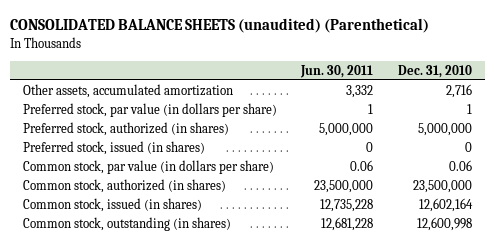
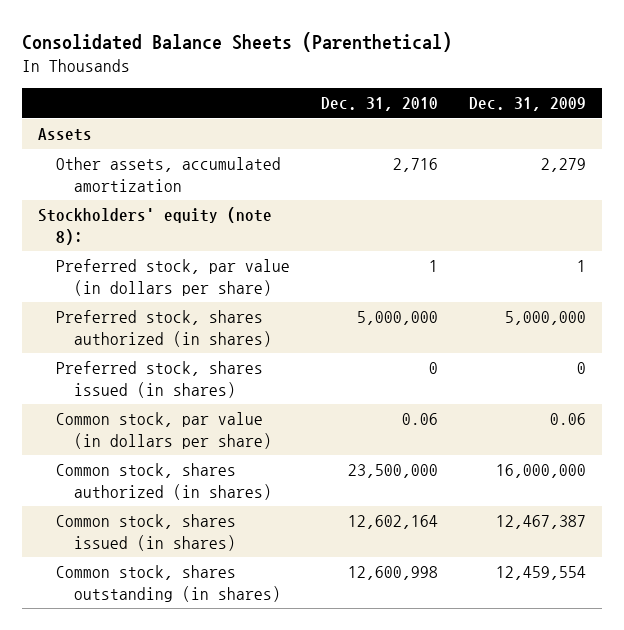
- CONSOLIDATED BALANCE SHEETS (unaudited) (Parenthetical)
+ Consolidated Balance Sheets (Parenthetical)
- | Jun. 30, 2011 | Dec. 31, 2010
+ | Dec. 31, 2010 | Dec. 31, 2009
+ Assets
+ Stockholders' equity (note 8):
- Preferred stock, authorized (in shares) | 5,000,000 | 5,000,000
- Preferred stock, issued (in shares) | 0 | 0
+ Preferred stock, shares authorized (in shares) | 5,000,000 | 5,000,000
+ Preferred stock, shares issued (in shares) | 0 | 0
- Common stock, authorized (in shares) | 23,500,000 | 23,500,000
- Common stock, issued (in shares) | 12,735,228 | 12,602,164
- Common stock, outstanding (in shares) | 12,681,228 | 12,600,998
+ Common stock, shares authorized (in shares) | 23,500,000 | 16,000,000
+ Common stock, shares issued (in shares) | 12,602,164 | 12,467,387
+ Common stock, shares outstanding (in shares) | 12,600,998 | 12,459,554

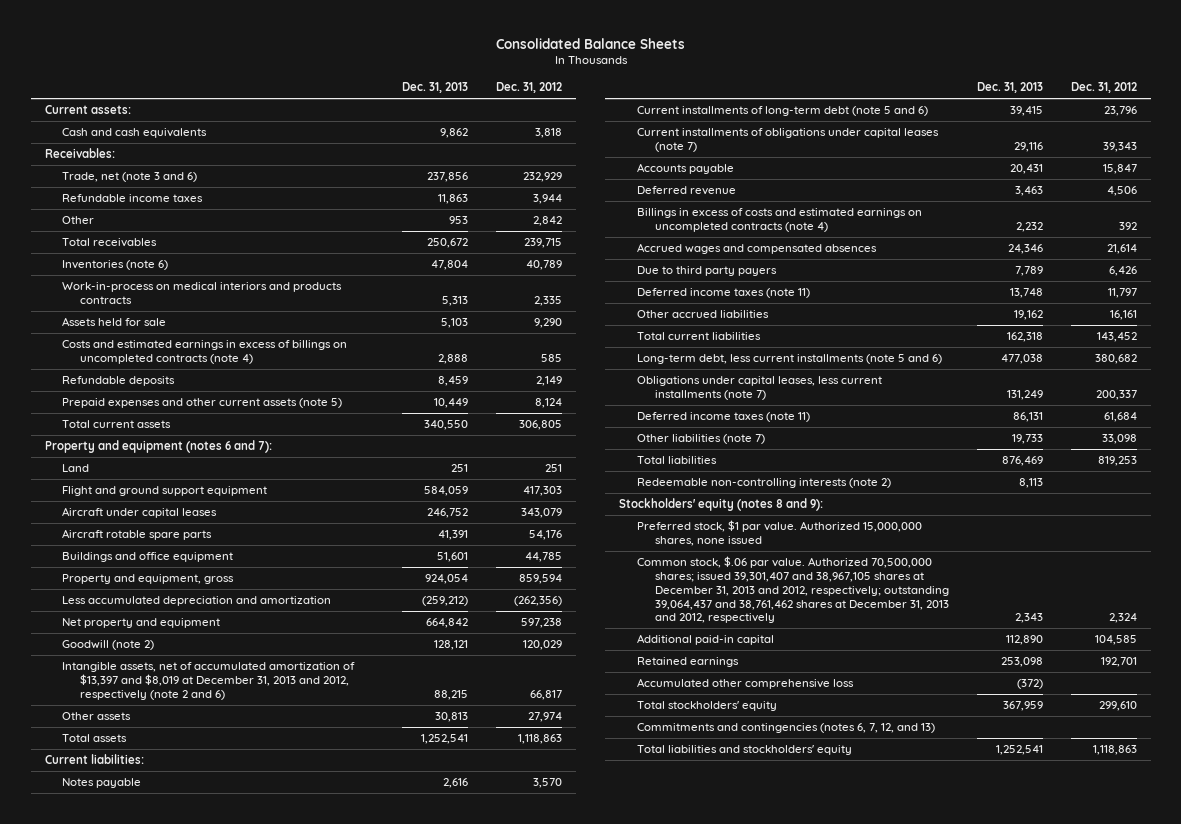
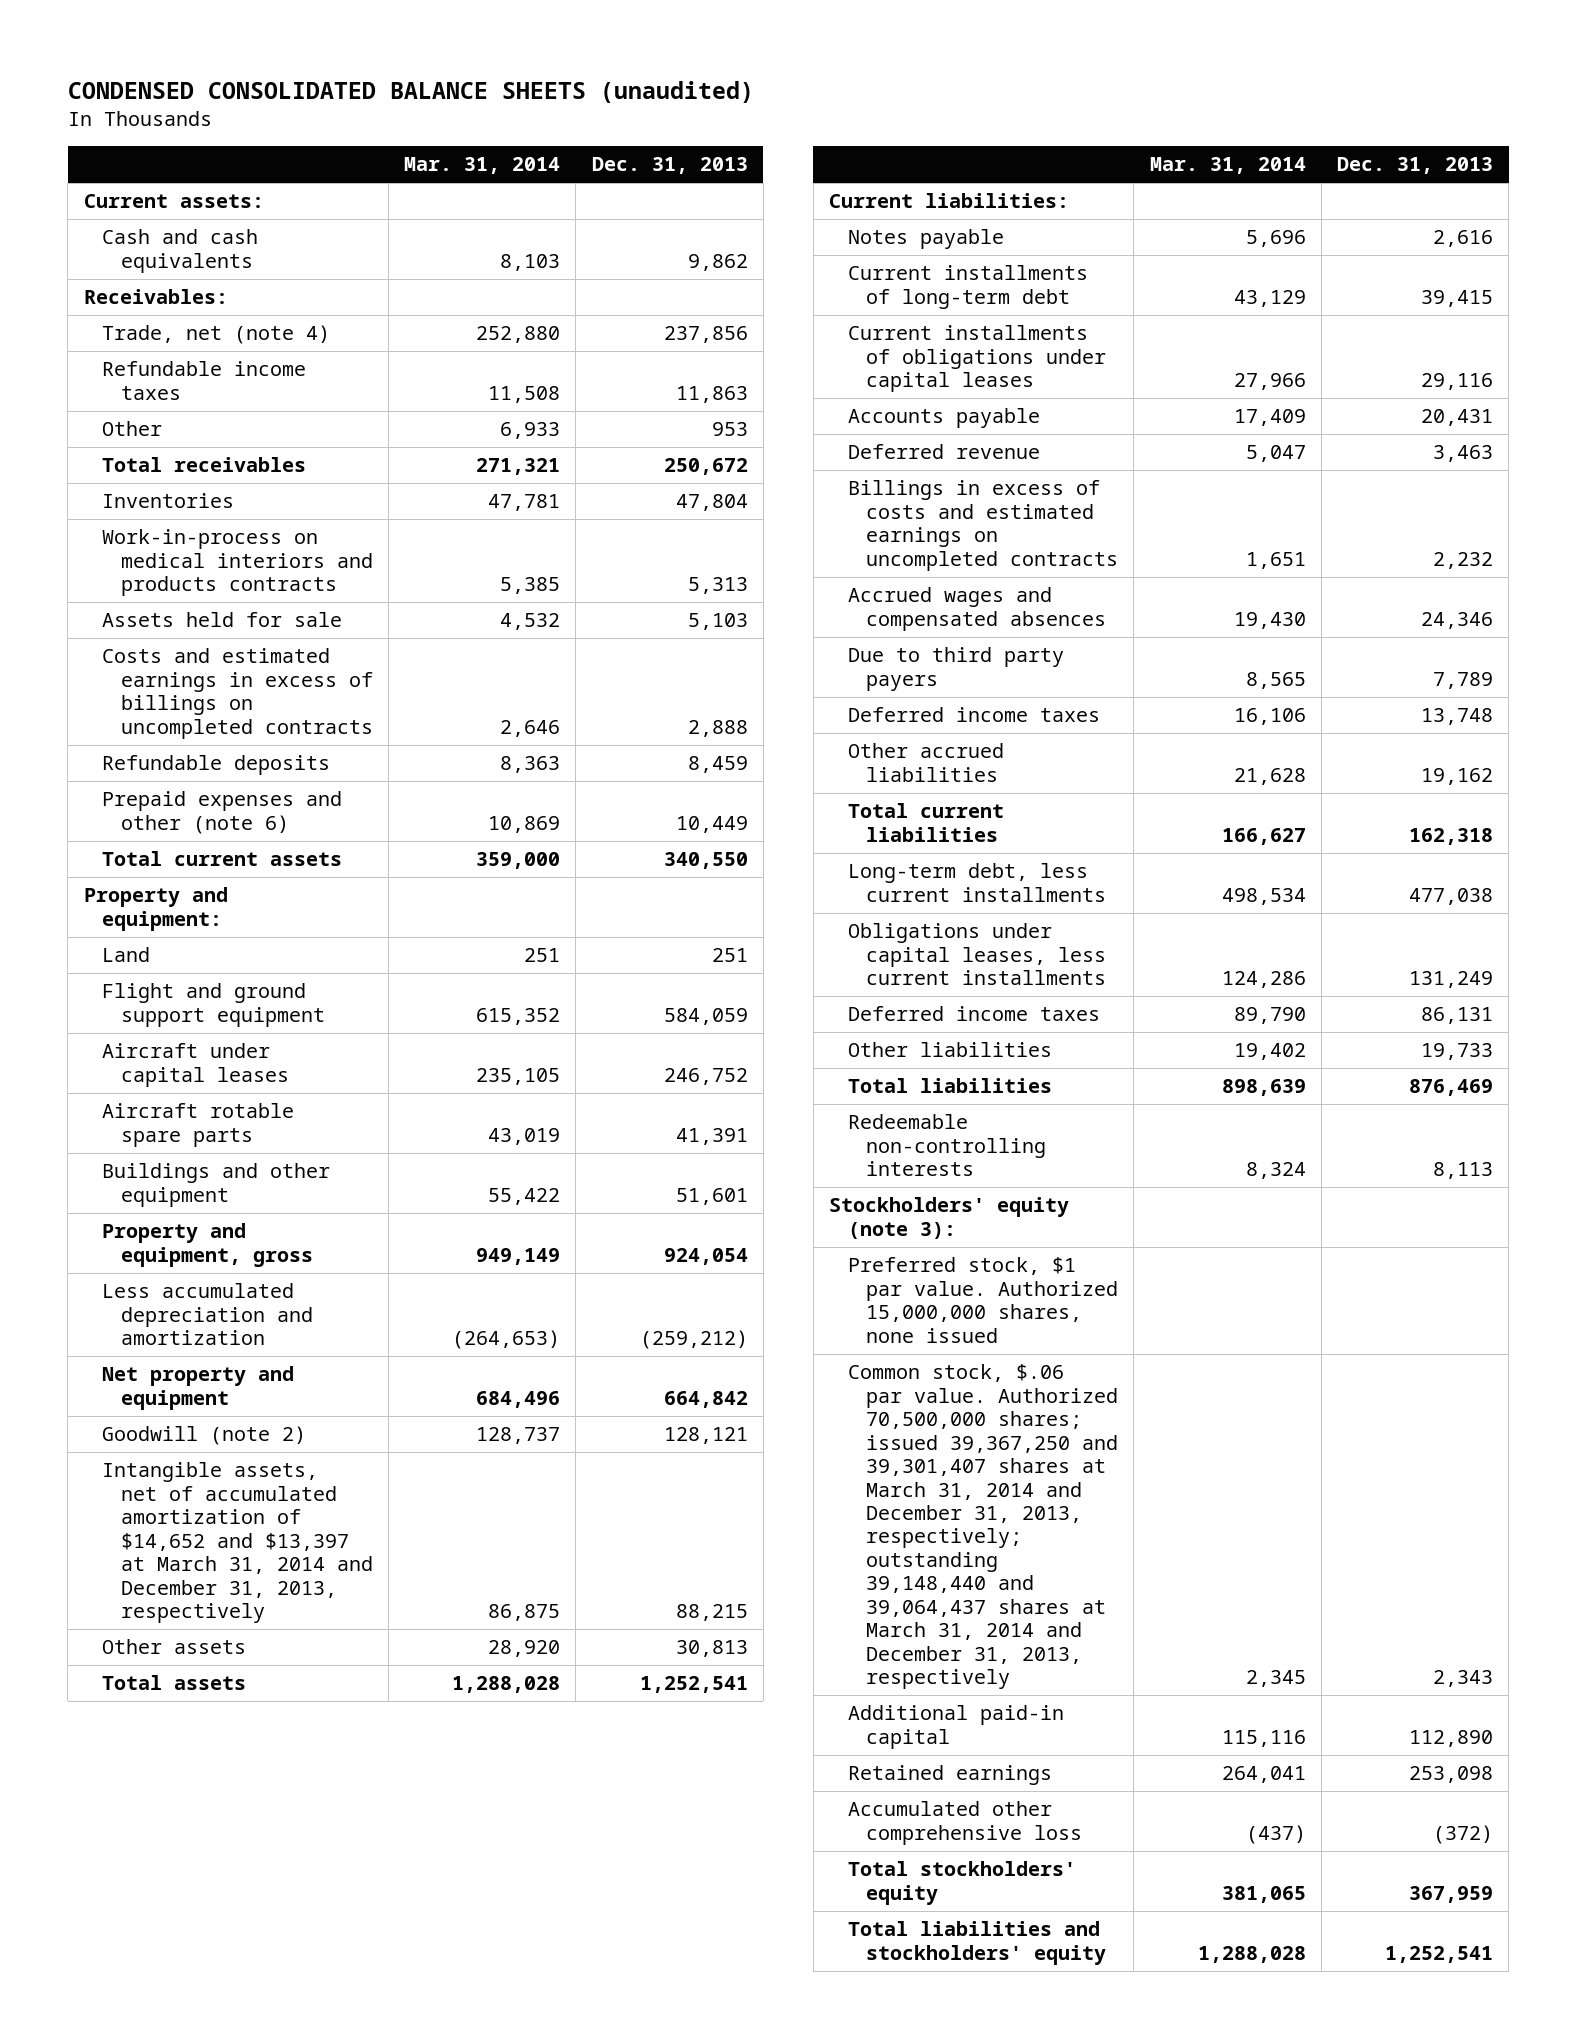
- Consolidated Balance Sheets
+ CONDENSED CONSOLIDATED BALANCE SHEETS (unaudited)
- | Dec. 31, 2013 | Dec. 31, 2012
+ | Mar. 31, 2014 | Dec. 31, 2013
- Trade, net (note 3 and 6) | 237,856 | 232,929
+ Trade, net (note 4) | 252,880 | 237,856
- Inventories (note 6) | 47,804 | 40,789
+ Inventories | 47,781 | 47,804
- Costs and estimated earnings in excess of billings on uncompleted contracts (note 4) | 2,888 | 585
+ Costs and estimated earnings in excess of billings on uncompleted contracts | 2,646 | 2,888
- Prepaid expenses and other current assets (note 5) | 10,449 | 8,124
+ Prepaid expenses and other (note 6) | 10,869 | 10,449
- Property and equipment (notes 6 and 7):
+ Property and equipment:
- Buildings and office equipment | 51,601 | 44,785
+ Buildings and other equipment | 55,422 | 51,601
- Intangible assets, net of accumulated amortization of $13,397 and $8,019 at December 31, 2013 and 2012, respectively (note 2 and 6) | 88,215 | 66,817
+ Intangible assets, net of accumulated amortization of $14,652 and $13,397 at March 31, 2014 and December 31, 2013, respectively | 86,875 | 88,215
- Current installments of long-term debt (note 5 and 6) | 39,415 | 23,796
- Current installments of obligations under capital leases (note 7) | 29,116 | 39,343
+ Current installments of long-term debt | 43,129 | 39,415
+ Current installments of obligations under capital leases | 27,966 | 29,116
- Billings in excess of costs and estimated earnings on uncompleted contracts (note 4) | 2,232 | 392
+ Billings in excess of costs and estimated earnings on uncompleted contracts | 1,651 | 2,232
- Deferred income taxes (note 11) | 13,748 | 11,797
+ Deferred income taxes | 16,106 | 13,748
- Long-term debt, less current installments (note 5 and 6) | 477,038 | 380,682
- Obligations under capital leases, less current installments (note 7) | 131,249 | 200,337
- Deferred income taxes (note 11) | 86,131 | 61,684
- Other liabilities (note 7) | 19,733 | 33,098
+ Long-term debt, less current installments | 498,534 | 477,038
+ Obligations under capital leases, less current installments | 124,286 | 131,249
+ Deferred income taxes | 89,790 | 86,131
+ Other liabilities | 19,402 | 19,733
- Redeemable non-controlling interests (note 2) | 8,113 |
- Stockholders' equity (notes 8 and 9):
+ Redeemable non-controlling interests | 8,324 | 8,113
+ Stockholders' equity (note 3):
- Common stock, $.06 par value. Authorized 70,500,000 shares; issued 39,301,407 and 38,967,105 shares at December 31, 2013 and 2012, respectively; outstanding 39,064,437 and 38,761,462 shares at December 31, 2013 and 2012, respectively | 2,343 | 2,324
+ Common stock, $.06 par value. Authorized 70,500,000 shares; issued 39,367,250 and 39,301,407 shares at March 31, 2014 and December 31, 2013, respectively; outstanding 39,148,440 and 39,064,437 shares at March 31, 2014 and December 31, 2013, respectively | 2,345 | 2,343
- Commitments and contingencies (notes 6, 7, 12, and 13)

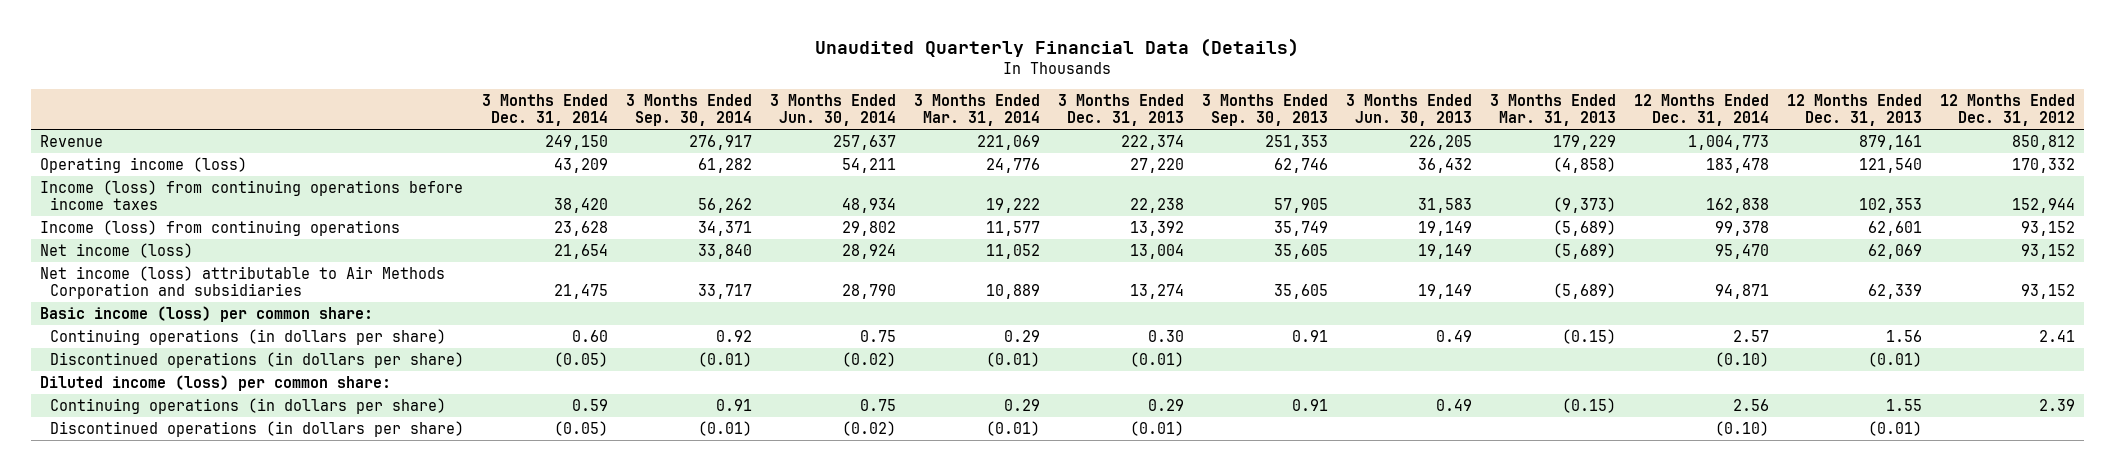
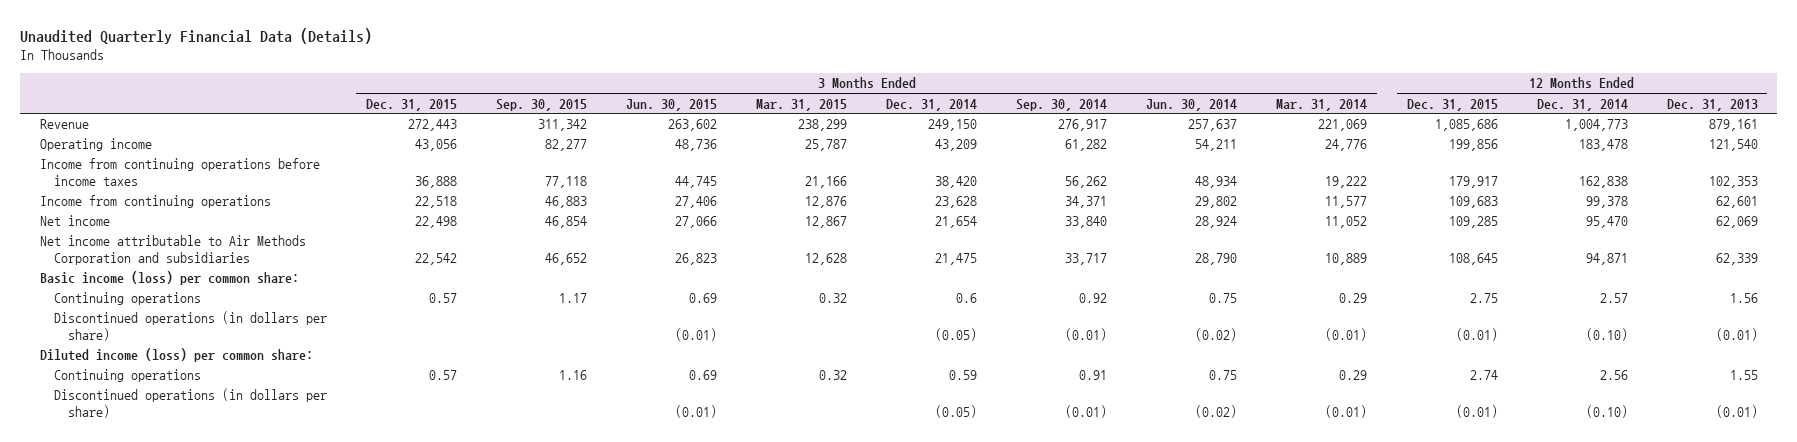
- | 3 Months Ended Dec. 31, 2014 | 3 Months Ended Sep. 30, 2014 | 3 Months Ended Jun. 30, 2014 | 3 Months Ended Mar. 31, 2014 | 3 Months Ended Dec. 31, 2013 | 3 Months Ended Sep. 30, 2013 | 3 Months Ended Jun. 30, 2013 | 3 Months Ended Mar. 31, 2013 | 12 Months Ended Dec. 31, 2014 | 12 Months Ended Dec. 31, 2013 | 12 Months Ended Dec. 31, 2012
+ | 3 Months Ended Dec. 31, 2015 | 3 Months Ended Sep. 30, 2015 | 3 Months Ended Jun. 30, 2015 | 3 Months Ended Mar. 31, 2015 | 3 Months Ended Dec. 31, 2014 | 3 Months Ended Sep. 30, 2014 | 3 Months Ended Jun. 30, 2014 | 3 Months Ended Mar. 31, 2014 | 12 Months Ended Dec. 31, 2015 | 12 Months Ended Dec. 31, 2014 | 12 Months Ended Dec. 31, 2013
- Operating income (loss) | 43,209 | 61,282 | 54,211 | 24,776 | 27,220 | 62,746 | 36,432 | (4,858) | 183,478 | 121,540 | 170,332
- Income (loss) from continuing operations before income taxes | 38,420 | 56,262 | 48,934 | 19,222 | 22,238 | 57,905 | 31,583 | (9,373) | 162,838 | 102,353 | 152,944
- Income (loss) from continuing operations | 23,628 | 34,371 | 29,802 | 11,577 | 13,392 | 35,749 | 19,149 | (5,689) | 99,378 | 62,601 | 93,152
- Net income (loss) | 21,654 | 33,840 | 28,924 | 11,052 | 13,004 | 35,605 | 19,149 | (5,689) | 95,470 | 62,069 | 93,152
- Net income (loss) attributable to Air Methods Corporation and subsidiaries | 21,475 | 33,717 | 28,790 | 10,889 | 13,274 | 35,605 | 19,149 | (5,689) | 94,871 | 62,339 | 93,152
+ Operating income | 43,056 | 82,277 | 48,736 | 25,787 | 43,209 | 61,282 | 54,211 | 24,776 | 199,856 | 183,478 | 121,540
+ Income from continuing operations before income taxes | 36,888 | 77,118 | 44,745 | 21,166 | 38,420 | 56,262 | 48,934 | 19,222 | 179,917 | 162,838 | 102,353
+ Income from continuing operations | 22,518 | 46,883 | 27,406 | 12,876 | 23,628 | 34,371 | 29,802 | 11,577 | 109,683 | 99,378 | 62,601
+ Net income | 22,498 | 46,854 | 27,066 | 12,867 | 21,654 | 33,840 | 28,924 | 11,052 | 109,285 | 95,470 | 62,069
+ Net income attributable to Air Methods Corporation and subsidiaries | 22,542 | 46,652 | 26,823 | 12,628 | 21,475 | 33,717 | 28,790 | 10,889 | 108,645 | 94,871 | 62,339
- Continuing operations (in dollars per share) | 0.60 | 0.92 | 0.75 | 0.29 | 0.30 | 0.91 | 0.49 | (0.15) | 2.57 | 1.56 | 2.41
+ Continuing operations | 0.57 | 1.17 | 0.69 | 0.32 | 0.6 | 0.92 | 0.75 | 0.29 | 2.75 | 2.57 | 1.56
- Continuing operations (in dollars per share) | 0.59 | 0.91 | 0.75 | 0.29 | 0.29 | 0.91 | 0.49 | (0.15) | 2.56 | 1.55 | 2.39
+ Continuing operations | 0.57 | 1.16 | 0.69 | 0.32 | 0.59 | 0.91 | 0.75 | 0.29 | 2.74 | 2.56 | 1.55

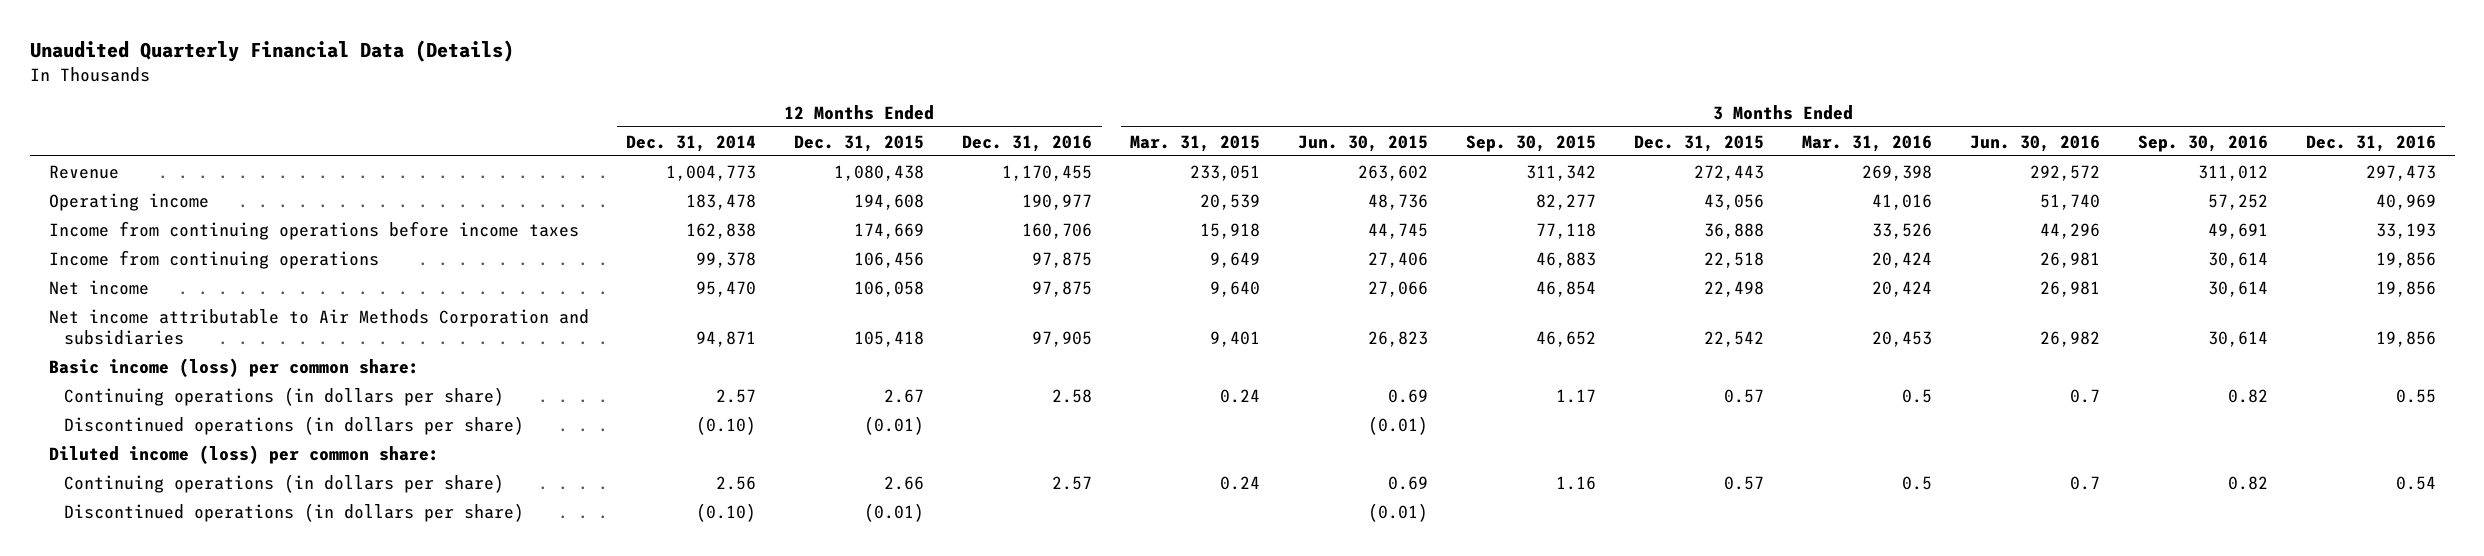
- | 3 Months Ended Dec. 31, 2015 | 3 Months Ended Sep. 30, 2015 | 3 Months Ended Jun. 30, 2015 | 3 Months Ended Mar. 31, 2015 | 3 Months Ended Dec. 31, 2014 | 3 Months Ended Sep. 30, 2014 | 3 Months Ended Jun. 30, 2014 | 3 Months Ended Mar. 31, 2014 | 12 Months Ended Dec. 31, 2015 | 12 Months Ended Dec. 31, 2014 | 12 Months Ended Dec. 31, 2013
+ | 12 Months Ended Dec. 31, 2014 | 12 Months Ended Dec. 31, 2015 | 12 Months Ended Dec. 31, 2016 | 3 Months Ended Mar. 31, 2015 | 3 Months Ended Jun. 30, 2015 | 3 Months Ended Sep. 30, 2015 | 3 Months Ended Dec. 31, 2015 | 3 Months Ended Mar. 31, 2016 | 3 Months Ended Jun. 30, 2016 | 3 Months Ended Sep. 30, 2016 | 3 Months Ended Dec. 31, 2016
- Revenue | 272,443 | 311,342 | 263,602 | 238,299 | 249,150 | 276,917 | 257,637 | 221,069 | 1,085,686 | 1,004,773 | 879,161
- Operating income | 43,056 | 82,277 | 48,736 | 25,787 | 43,209 | 61,282 | 54,211 | 24,776 | 199,856 | 183,478 | 121,540
- Income from continuing operations before income taxes | 36,888 | 77,118 | 44,745 | 21,166 | 38,420 | 56,262 | 48,934 | 19,222 | 179,917 | 162,838 | 102,353
- Income from continuing operations | 22,518 | 46,883 | 27,406 | 12,876 | 23,628 | 34,371 | 29,802 | 11,577 | 109,683 | 99,378 | 62,601
- Net income | 22,498 | 46,854 | 27,066 | 12,867 | 21,654 | 33,840 | 28,924 | 11,052 | 109,285 | 95,470 | 62,069
- Net income attributable to Air Methods Corporation and subsidiaries | 22,542 | 46,652 | 26,823 | 12,628 | 21,475 | 33,717 | 28,790 | 10,889 | 108,645 | 94,871 | 62,339
+ Revenue | 1,004,773 | 1,080,438 | 1,170,455 | 233,051 | 263,602 | 311,342 | 272,443 | 269,398 | 292,572 | 311,012 | 297,473
+ Operating income | 183,478 | 194,608 | 190,977 | 20,539 | 48,736 | 82,277 | 43,056 | 41,016 | 51,740 | 57,252 | 40,969
+ Income from continuing operations before income taxes | 162,838 | 174,669 | 160,706 | 15,918 | 44,745 | 77,118 | 36,888 | 33,526 | 44,296 | 49,691 | 33,193
+ Income from continuing operations | 99,378 | 106,456 | 97,875 | 9,649 | 27,406 | 46,883 | 22,518 | 20,424 | 26,981 | 30,614 | 19,856
+ Net income | 95,470 | 106,058 | 97,875 | 9,640 | 27,066 | 46,854 | 22,498 | 20,424 | 26,981 | 30,614 | 19,856
+ Net income attributable to Air Methods Corporation and subsidiaries | 94,871 | 105,418 | 97,905 | 9,401 | 26,823 | 46,652 | 22,542 | 20,453 | 26,982 | 30,614 | 19,856
- Continuing operations | 0.57 | 1.17 | 0.69 | 0.32 | 0.6 | 0.92 | 0.75 | 0.29 | 2.75 | 2.57 | 1.56
+ Continuing operations (in dollars per share) | 2.57 | 2.67 | 2.58 | 0.24 | 0.69 | 1.17 | 0.57 | 0.5 | 0.7 | 0.82 | 0.55
- Continuing operations | 0.57 | 1.16 | 0.69 | 0.32 | 0.59 | 0.91 | 0.75 | 0.29 | 2.74 | 2.56 | 1.55
+ Continuing operations (in dollars per share) | 2.56 | 2.66 | 2.57 | 0.24 | 0.69 | 1.16 | 0.57 | 0.5 | 0.7 | 0.82 | 0.54

